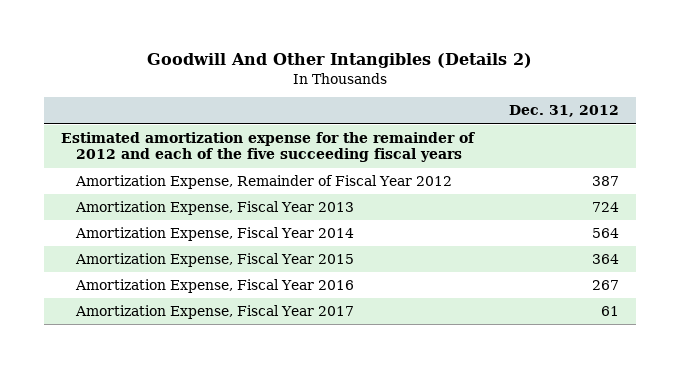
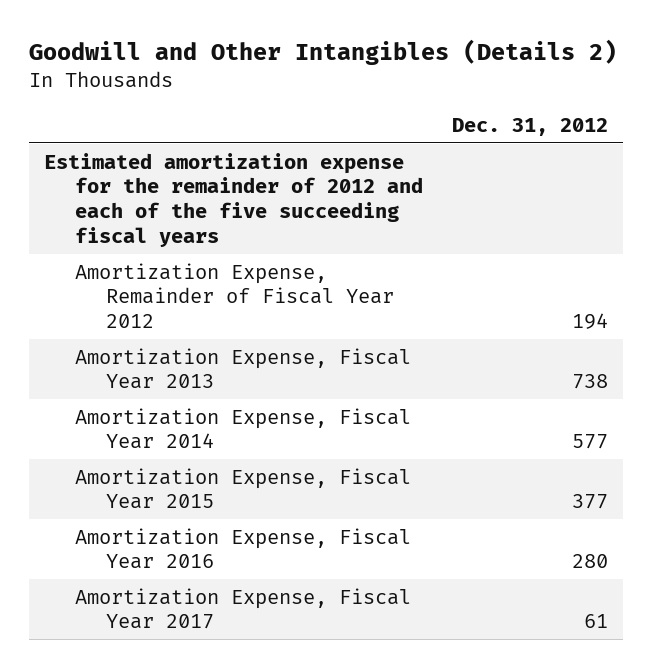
- Goodwill And Other Intangibles (Details 2)
+ Goodwill and Other Intangibles (Details 2)
- Amortization Expense, Remainder of Fiscal Year 2012 | 387
- Amortization Expense, Fiscal Year 2013 | 724
- Amortization Expense, Fiscal Year 2014 | 564
- Amortization Expense, Fiscal Year 2015 | 364
- Amortization Expense, Fiscal Year 2016 | 267
+ Amortization Expense, Remainder of Fiscal Year 2012 | 194
+ Amortization Expense, Fiscal Year 2013 | 738
+ Amortization Expense, Fiscal Year 2014 | 577
+ Amortization Expense, Fiscal Year 2015 | 377
+ Amortization Expense, Fiscal Year 2016 | 280

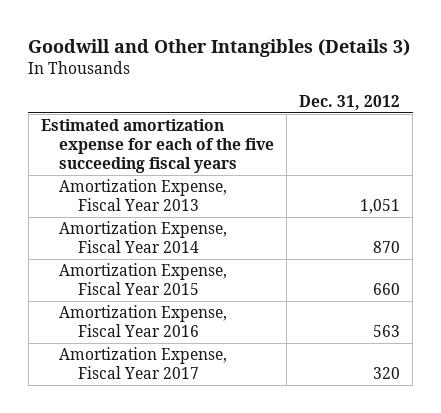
- Goodwill and Other Intangibles (Details 2)
+ Goodwill and Other Intangibles (Details 3)
- Estimated amortization expense for the remainder of 2012 and each of the five succeeding fiscal years
- Amortization Expense, Remainder of Fiscal Year 2012 | 194
- Amortization Expense, Fiscal Year 2013 | 738
- Amortization Expense, Fiscal Year 2014 | 577
- Amortization Expense, Fiscal Year 2015 | 377
- Amortization Expense, Fiscal Year 2016 | 280
- Amortization Expense, Fiscal Year 2017 | 61
+ Estimated amortization expense for each of the five succeeding fiscal years
+ Amortization Expense, Fiscal Year 2013 | 1,051
+ Amortization Expense, Fiscal Year 2014 | 870
+ Amortization Expense, Fiscal Year 2015 | 660
+ Amortization Expense, Fiscal Year 2016 | 563
+ Amortization Expense, Fiscal Year 2017 | 320

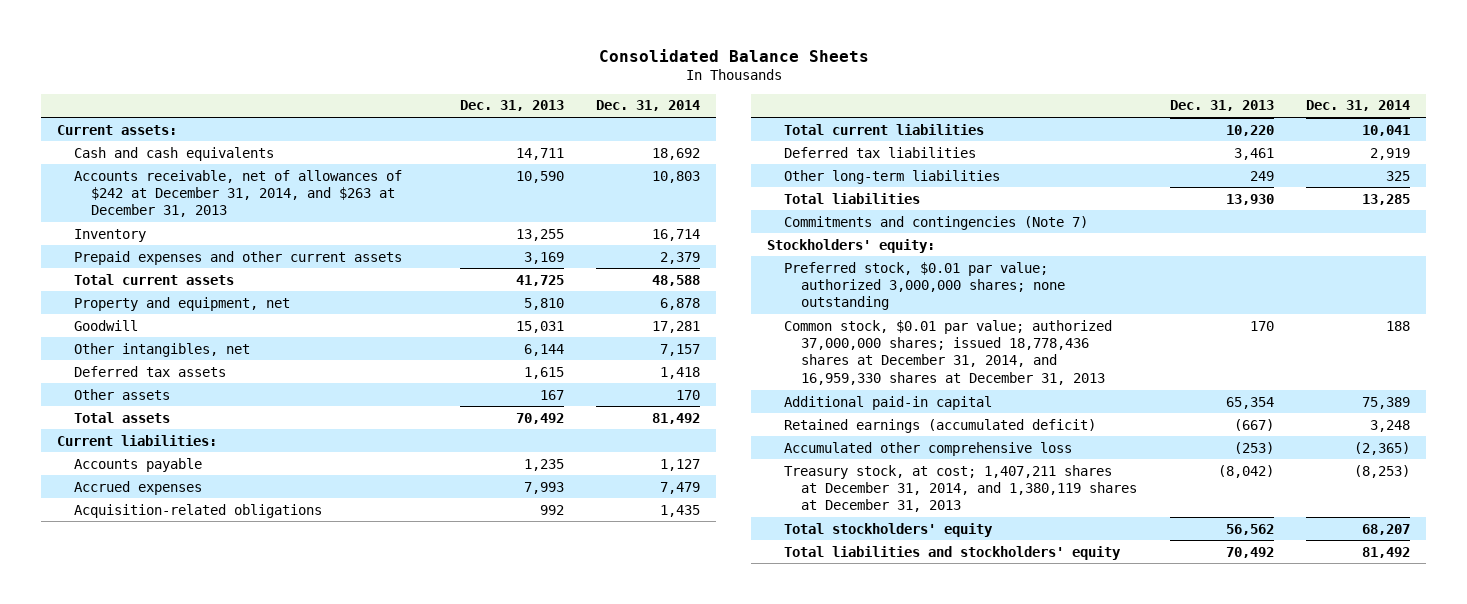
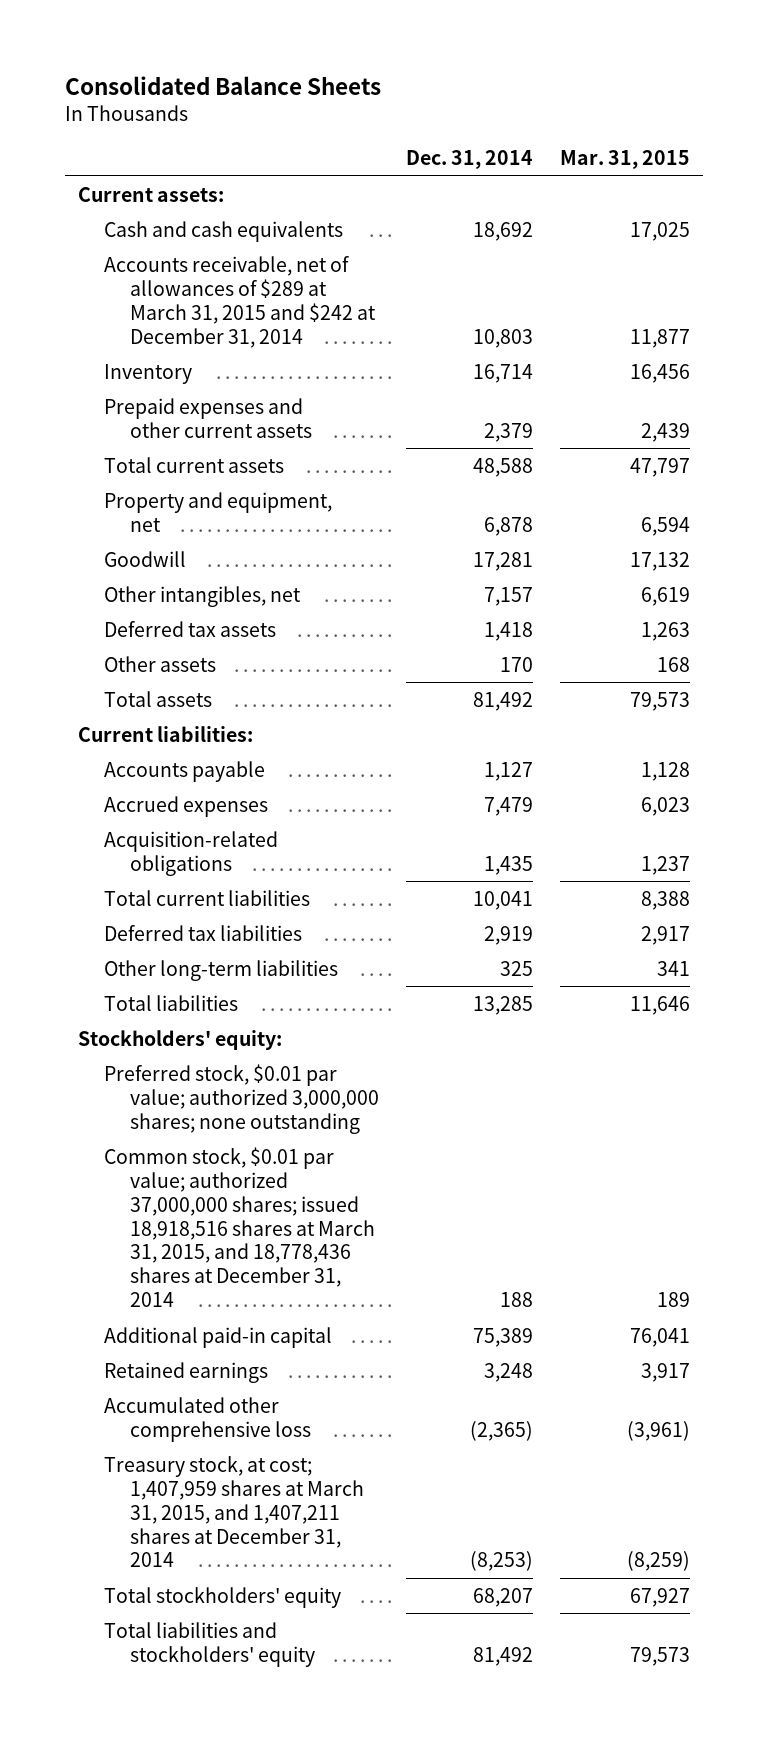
- | Dec. 31, 2013 | Dec. 31, 2014
+ | Dec. 31, 2014 | Mar. 31, 2015
- Accounts receivable, net of allowances of $242 at December 31, 2014, and $263 at December 31, 2013 | 10,590 | 10,803
+ Accounts receivable, net of allowances of $289 at March 31, 2015 and $242 at December 31, 2014 | 10,803 | 11,877
- Commitments and contingencies (Note 7)
- Common stock, $0.01 par value; authorized 37,000,000 shares; issued 18,778,436 shares at December 31, 2014, and 16,959,330 shares at December 31, 2013 | 170 | 188
+ Common stock, $0.01 par value; authorized 37,000,000 shares; issued 18,918,516 shares at March 31, 2015, and 18,778,436 shares at December 31, 2014 | 188 | 189
- Retained earnings (accumulated deficit) | (667) | 3,248
+ Retained earnings | 3,248 | 3,917
- Treasury stock, at cost; 1,407,211 shares at December 31, 2014, and 1,380,119 shares at December 31, 2013 | (8,042) | (8,253)
+ Treasury stock, at cost; 1,407,959 shares at March 31, 2015, and 1,407,211 shares at December 31, 2014 | (8,253) | (8,259)

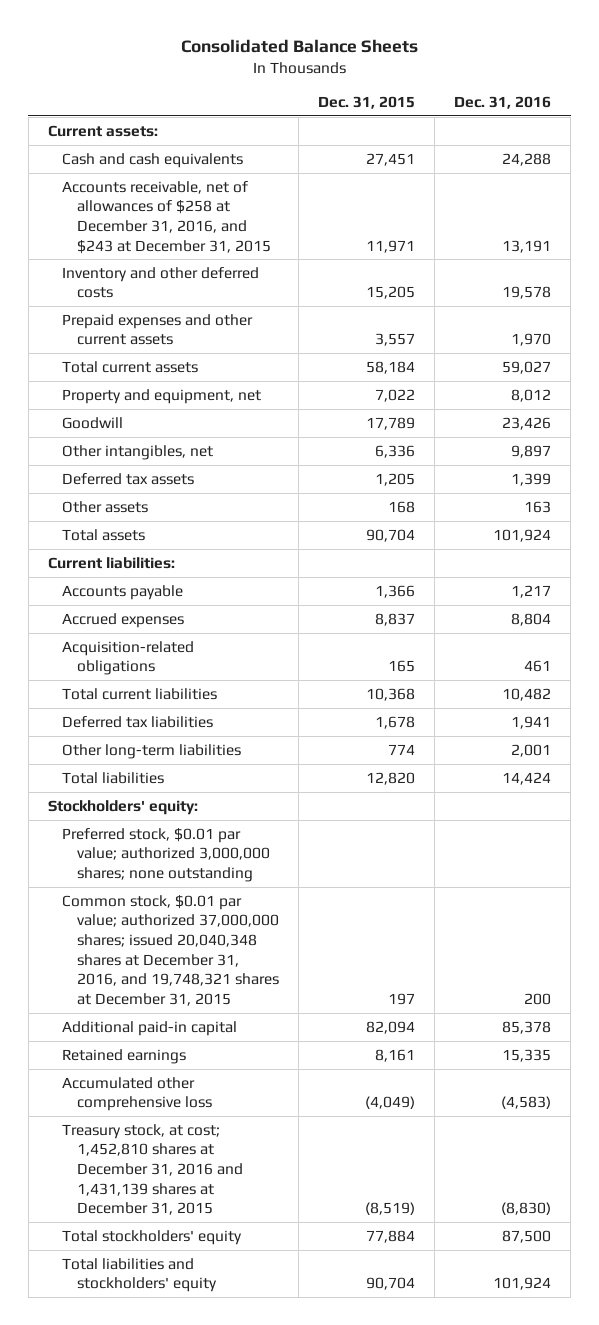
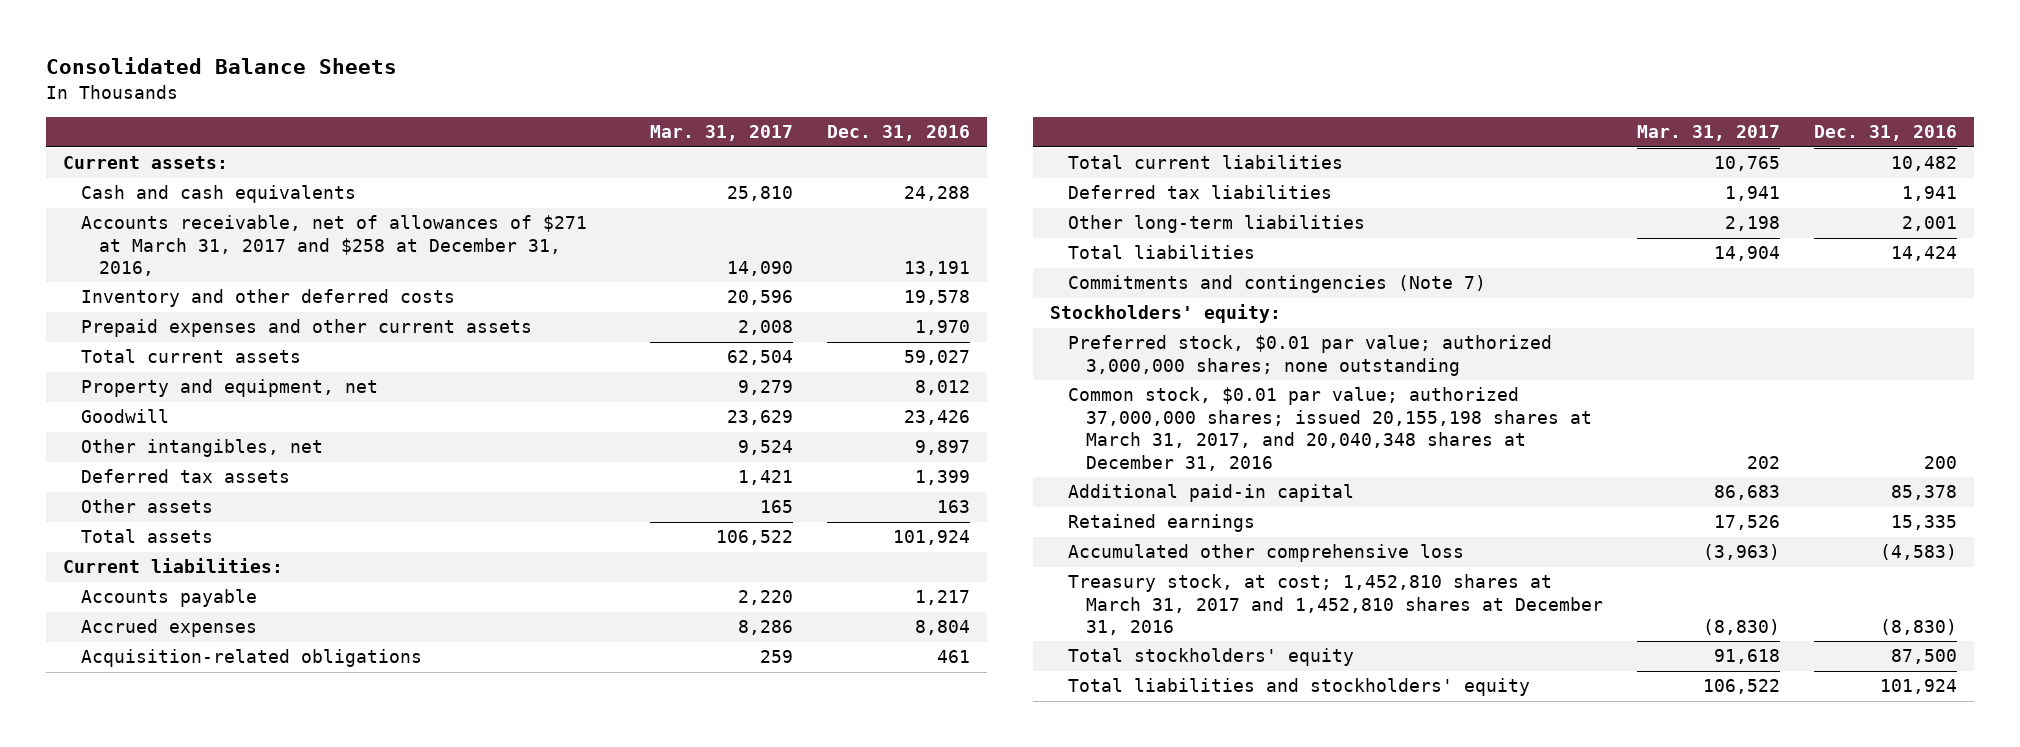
- | Dec. 31, 2015 | Dec. 31, 2016
+ | Mar. 31, 2017 | Dec. 31, 2016
- Accounts receivable, net of allowances of $258 at December 31, 2016, and $243 at December 31, 2015 | 11,971 | 13,191
+ Accounts receivable, net of allowances of $271 at March 31, 2017 and $258 at December 31, 2016, | 14,090 | 13,191
+ Commitments and contingencies (Note 7)
- Common stock, $0.01 par value; authorized 37,000,000 shares; issued 20,040,348 shares at December 31, 2016, and 19,748,321 shares at December 31, 2015 | 197 | 200
+ Common stock, $0.01 par value; authorized 37,000,000 shares; issued 20,155,198 shares at March 31, 2017, and 20,040,348 shares at December 31, 2016 | 202 | 200
- Treasury stock, at cost; 1,452,810 shares at December 31, 2016 and 1,431,139 shares at December 31, 2015 | (8,519) | (8,830)
+ Treasury stock, at cost; 1,452,810 shares at March 31, 2017 and 1,452,810 shares at December 31, 2016 | (8,830) | (8,830)

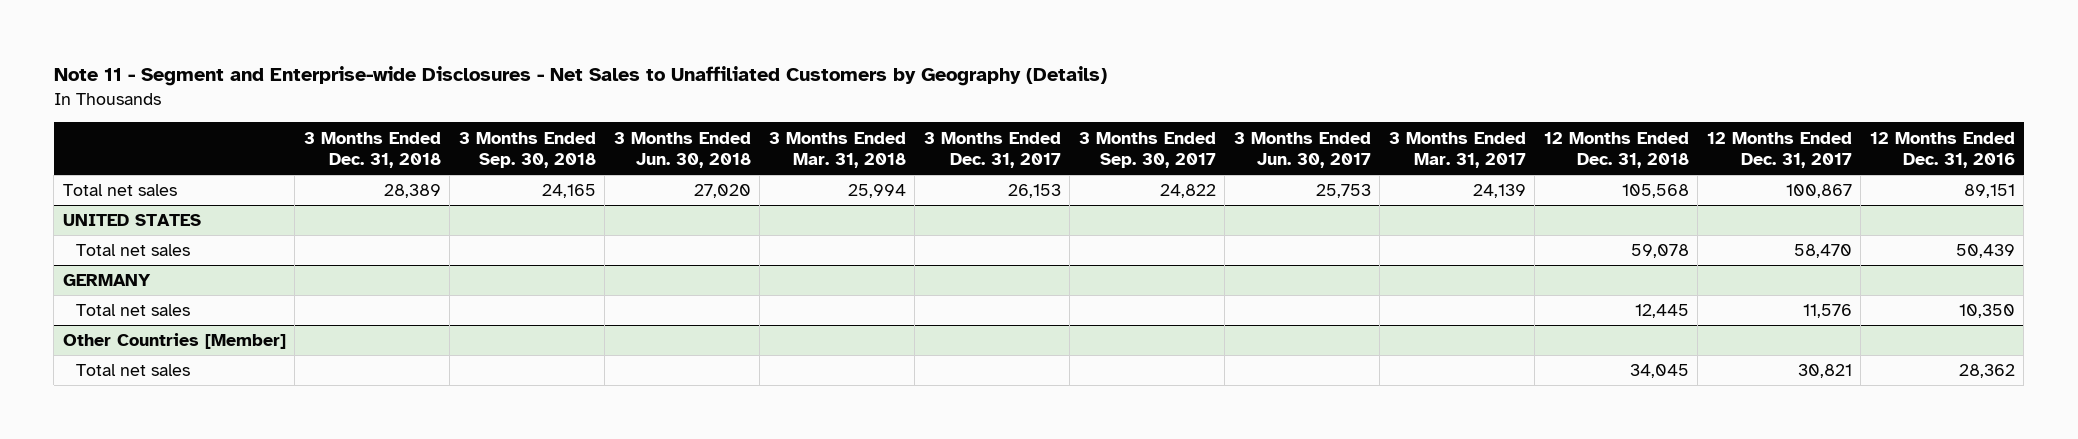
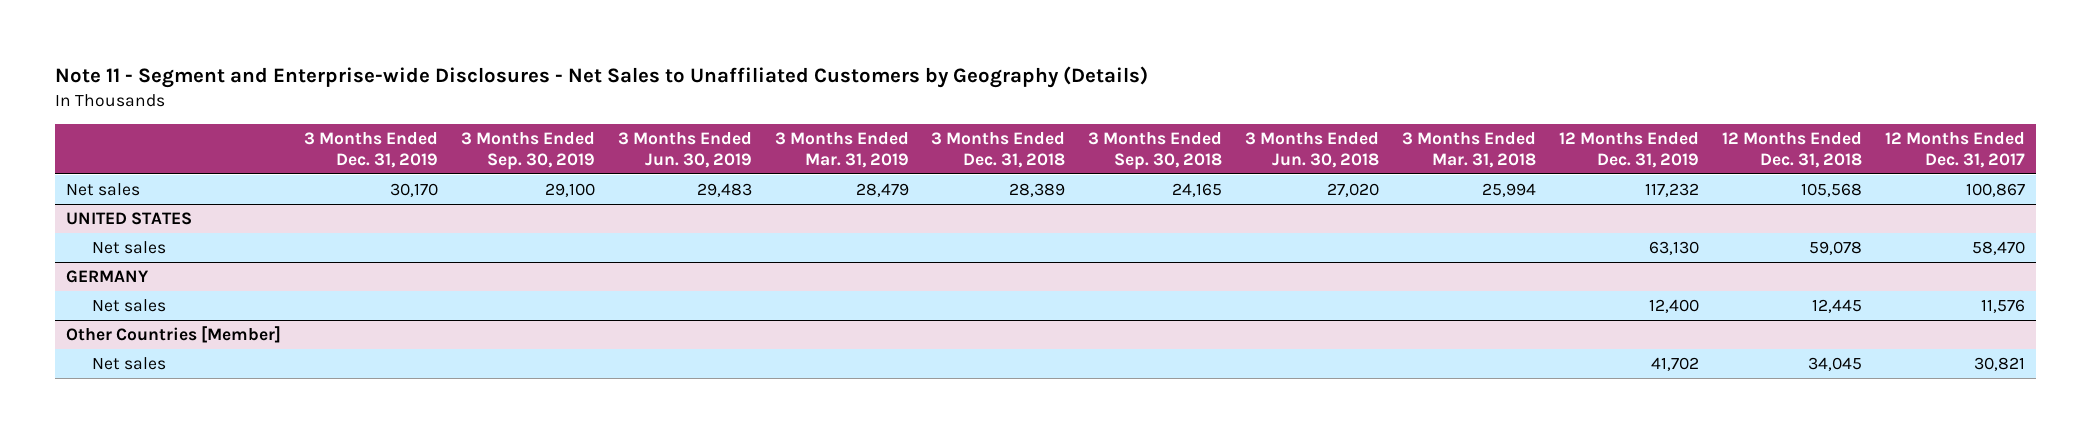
- | 3 Months Ended Dec. 31, 2018 | 3 Months Ended Sep. 30, 2018 | 3 Months Ended Jun. 30, 2018 | 3 Months Ended Mar. 31, 2018 | 3 Months Ended Dec. 31, 2017 | 3 Months Ended Sep. 30, 2017 | 3 Months Ended Jun. 30, 2017 | 3 Months Ended Mar. 31, 2017 | 12 Months Ended Dec. 31, 2018 | 12 Months Ended Dec. 31, 2017 | 12 Months Ended Dec. 31, 2016
+ | 3 Months Ended Dec. 31, 2019 | 3 Months Ended Sep. 30, 2019 | 3 Months Ended Jun. 30, 2019 | 3 Months Ended Mar. 31, 2019 | 3 Months Ended Dec. 31, 2018 | 3 Months Ended Sep. 30, 2018 | 3 Months Ended Jun. 30, 2018 | 3 Months Ended Mar. 31, 2018 | 12 Months Ended Dec. 31, 2019 | 12 Months Ended Dec. 31, 2018 | 12 Months Ended Dec. 31, 2017
- Total net sales | 28,389 | 24,165 | 27,020 | 25,994 | 26,153 | 24,822 | 25,753 | 24,139 | 105,568 | 100,867 | 89,151
+ Net sales | 30,170 | 29,100 | 29,483 | 28,479 | 28,389 | 24,165 | 27,020 | 25,994 | 117,232 | 105,568 | 100,867
@ UNITED STATES
- Total net sales | | | | | | | | | 59,078 | 58,470 | 50,439
+ Net sales | | | | | | | | | 63,130 | 59,078 | 58,470
@ GERMANY
- Total net sales | | | | | | | | | 12,445 | 11,576 | 10,350
+ Net sales | | | | | | | | | 12,400 | 12,445 | 11,576
@ Other Countries [Member]
- Total net sales | | | | | | | | | 34,045 | 30,821 | 28,362
+ Net sales | | | | | | | | | 41,702 | 34,045 | 30,821

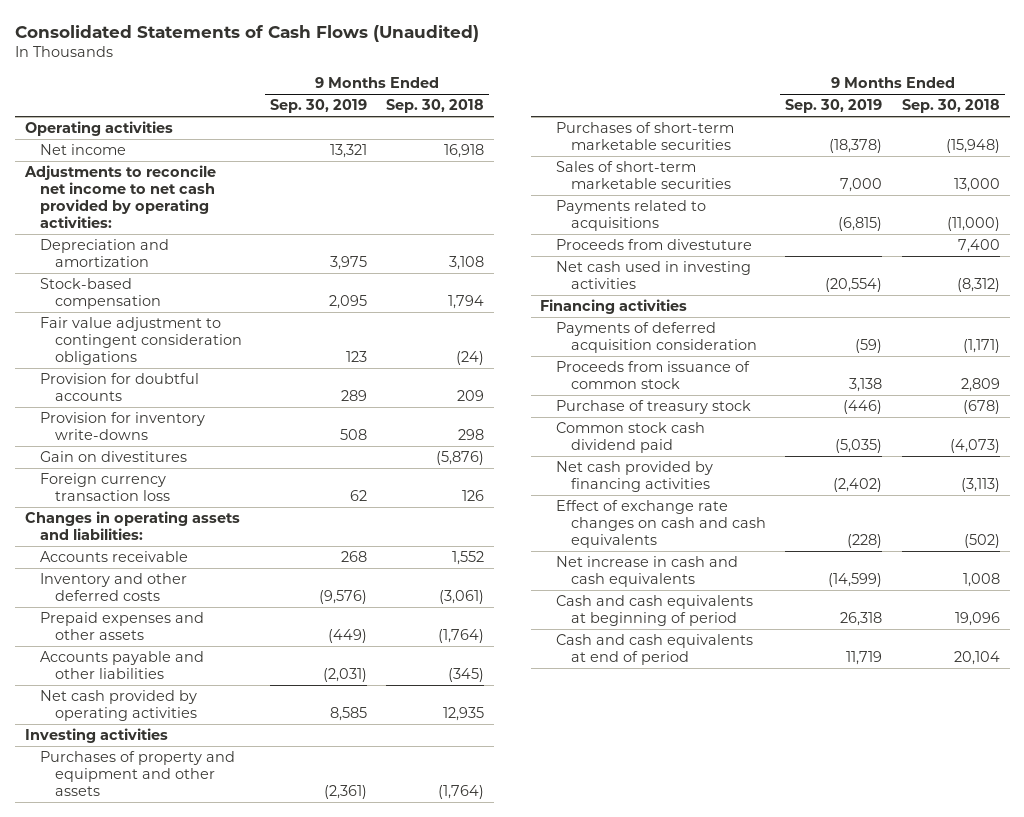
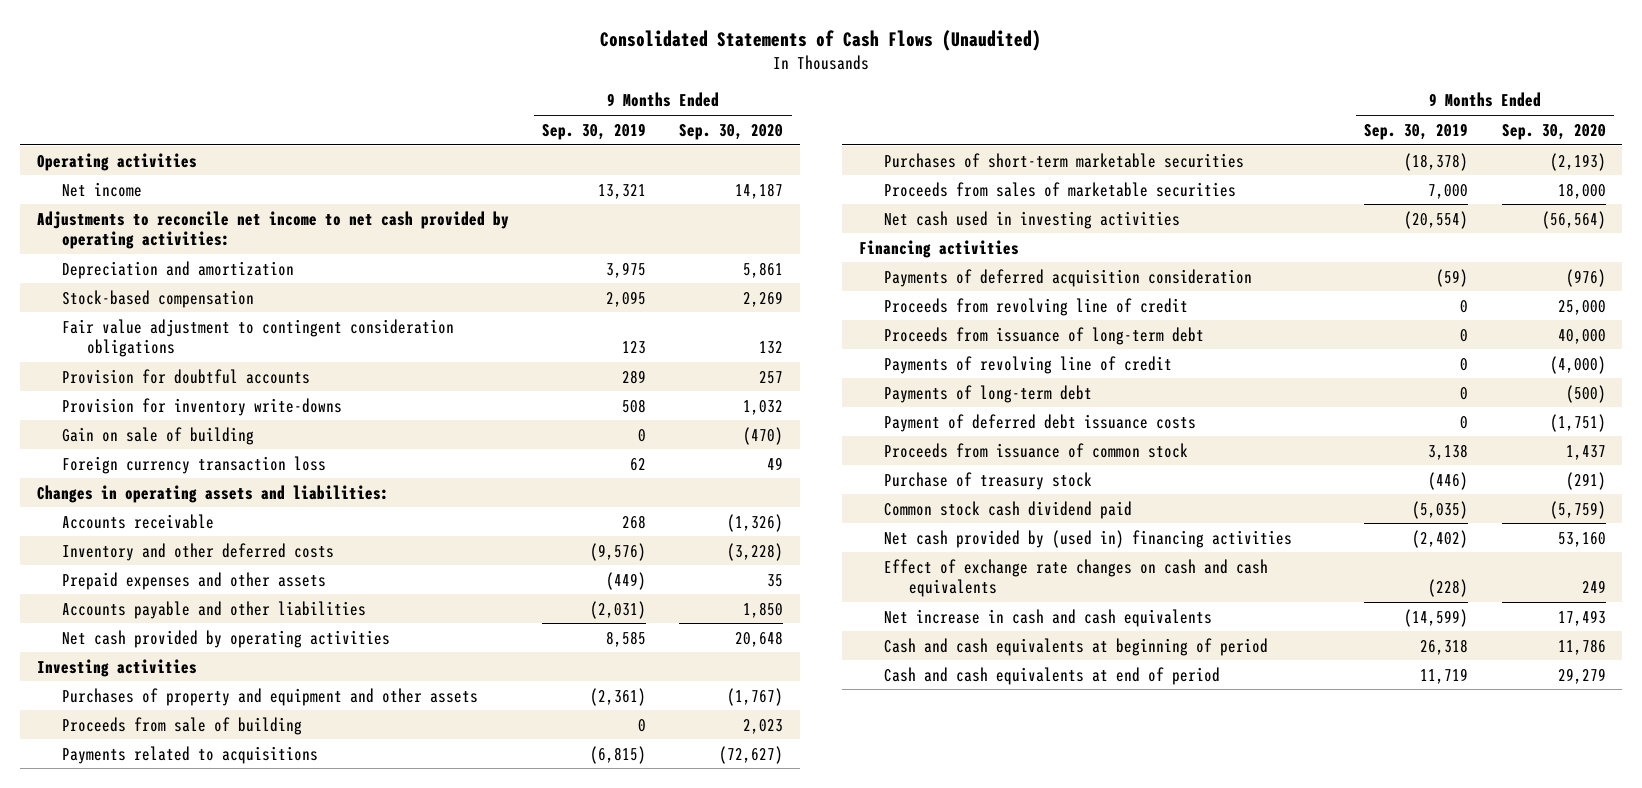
- | 9 Months Ended Sep. 30, 2019 | 9 Months Ended Sep. 30, 2018
+ | 9 Months Ended Sep. 30, 2019 | 9 Months Ended Sep. 30, 2020
- Gain on divestitures | | (5,876)
+ Gain on sale of building | 0 | (470)
- Sales of short-term marketable securities | 7,000 | 13,000
+ Proceeds from sale of building | 0 | 2,023
- Proceeds from divestuture | | 7,400
moved down: Purchases of short-term marketable securities | (18,378) | (2,193)
+ Proceeds from sales of marketable securities | 7,000 | 18,000
+ Proceeds from revolving line of credit | 0 | 25,000
+ Proceeds from issuance of long-term debt | 0 | 40,000
+ Payments of revolving line of credit | 0 | (4,000)
+ Payments of long-term debt | 0 | (500)
+ Payment of deferred debt issuance costs | 0 | (1,751)
- Net cash provided by financing activities | (2,402) | (3,113)
+ Net cash provided by (used in) financing activities | (2,402) | 53,160

